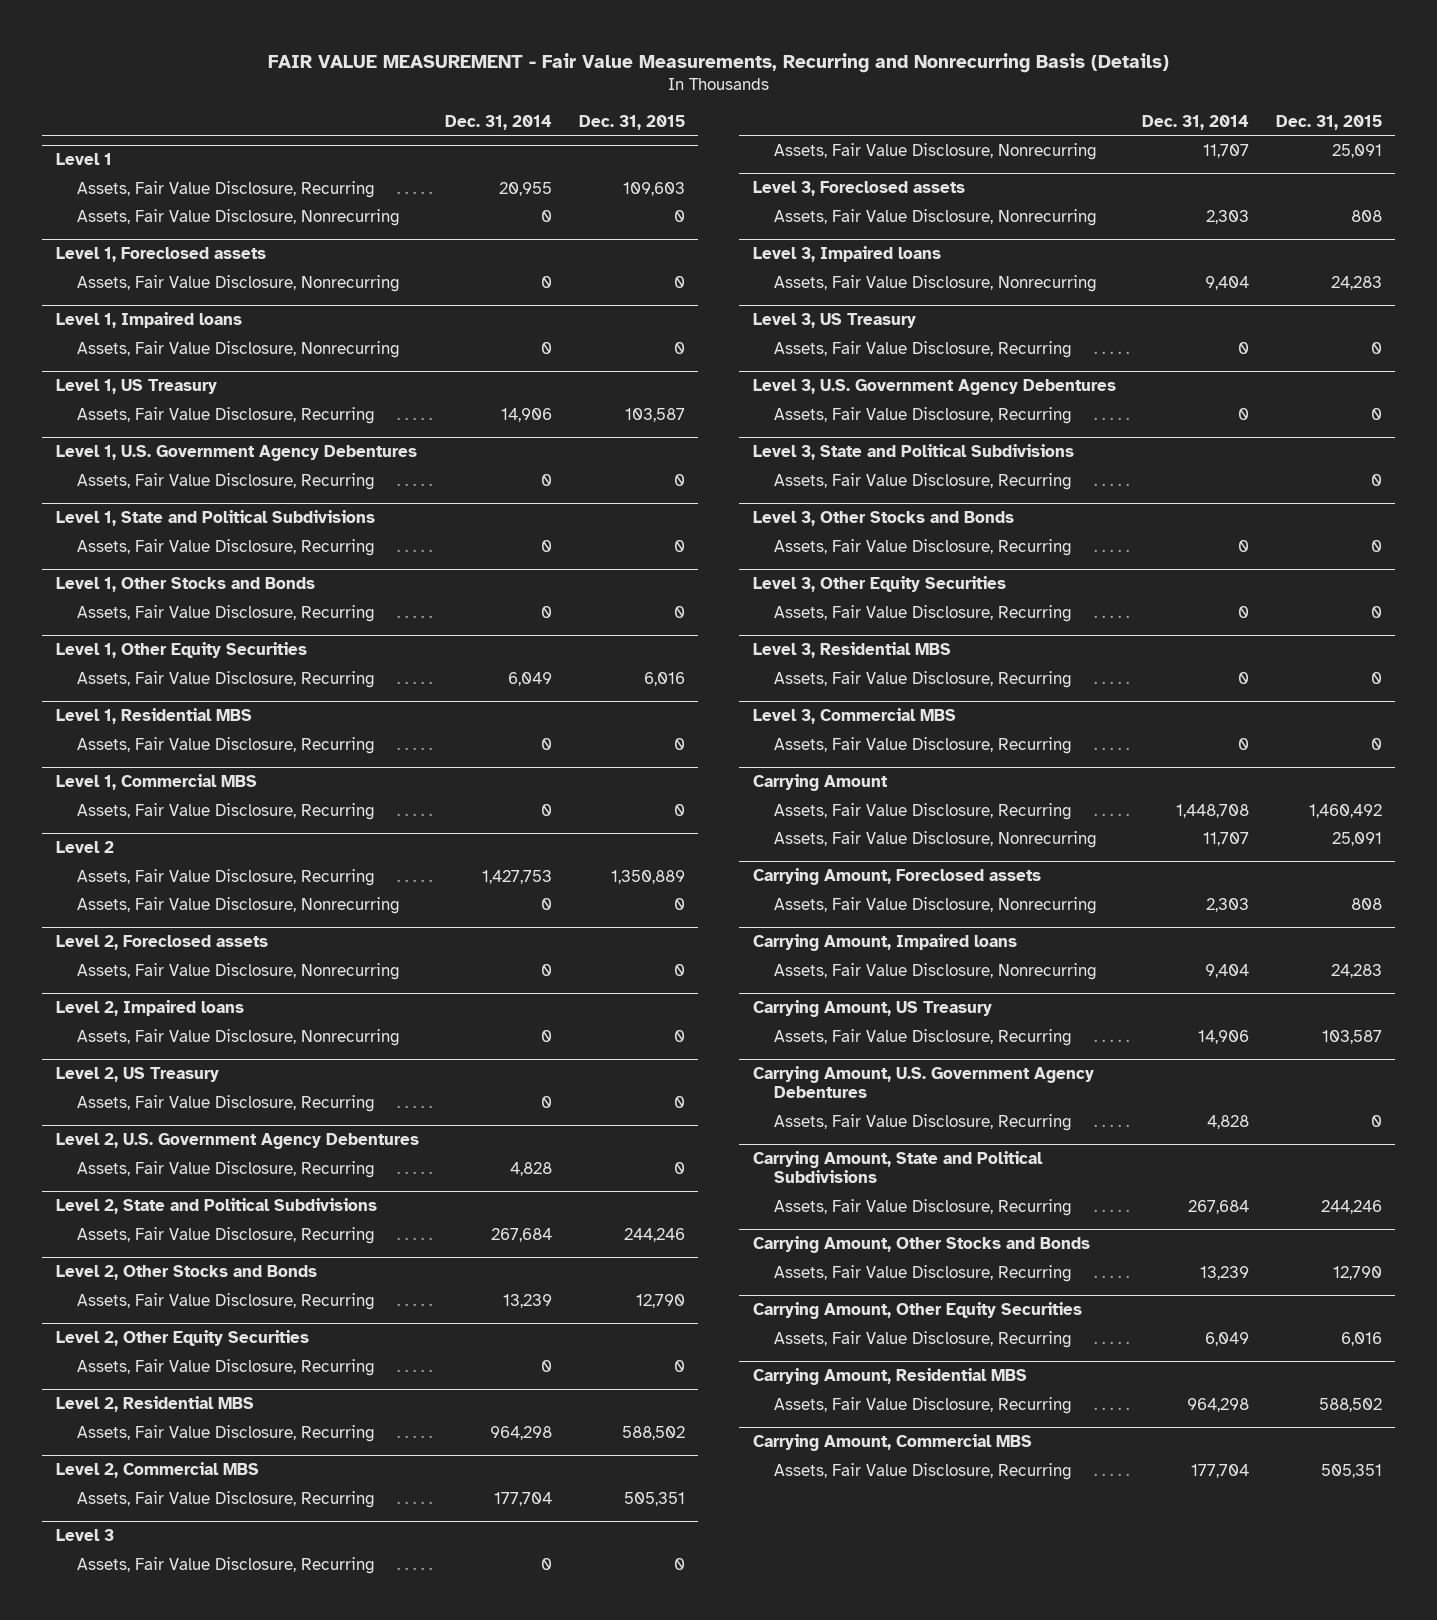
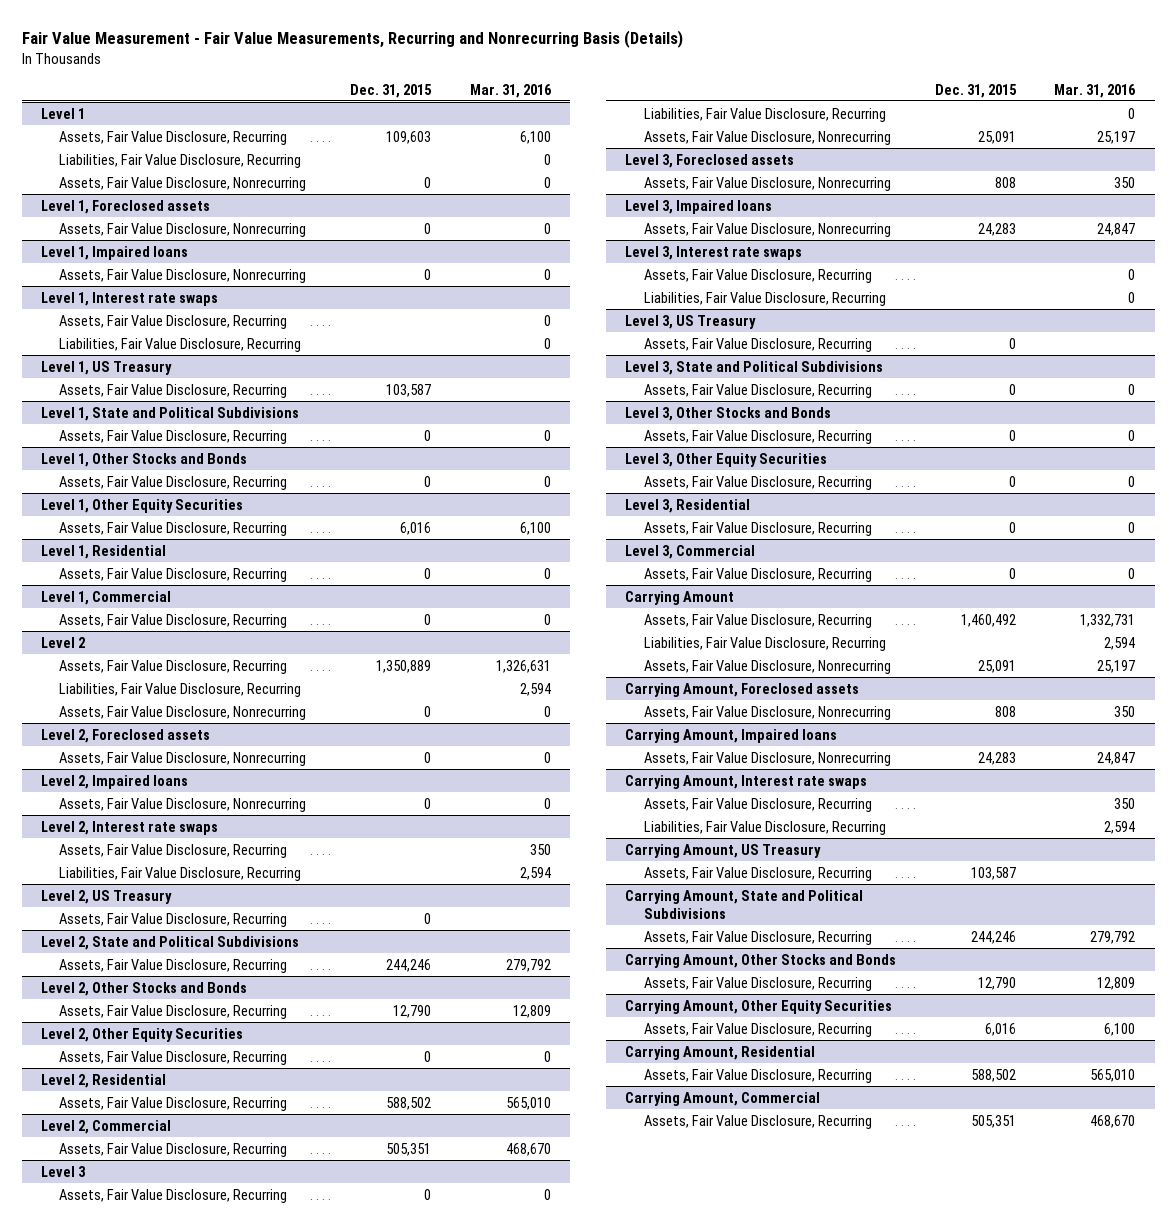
- FAIR VALUE MEASUREMENT - Fair Value Measurements, Recurring and Nonrecurring Basis (Details)
+ Fair Value Measurement - Fair Value Measurements, Recurring and Nonrecurring Basis (Details)
- | Dec. 31, 2014 | Dec. 31, 2015
+ | Dec. 31, 2015 | Mar. 31, 2016
@ Level 1
+ Liabilities, Fair Value Disclosure, Recurring | | 0
+ Level 1, Interest rate swaps
+ Assets, Fair Value Disclosure, Recurring | | 0
+ Liabilities, Fair Value Disclosure, Recurring | | 0
- Level 1, U.S. Government Agency Debentures
- Assets, Fair Value Disclosure, Recurring | 0 | 0
- Level 1, Residential MBS
+ Level 1, Residential
- Level 1, Commercial MBS
+ Level 1, Commercial
@ Level 2
+ Liabilities, Fair Value Disclosure, Recurring | | 2,594
+ Level 2, Interest rate swaps
+ Assets, Fair Value Disclosure, Recurring | | 350
+ Liabilities, Fair Value Disclosure, Recurring | | 2,594
- Level 2, U.S. Government Agency Debentures
- Assets, Fair Value Disclosure, Recurring | 4,828 | 0
- Level 2, Residential MBS
+ Level 2, Residential
- Level 2, Commercial MBS
+ Level 2, Commercial
@ Level 3
+ Liabilities, Fair Value Disclosure, Recurring | | 0
+ Level 3, Interest rate swaps
+ Assets, Fair Value Disclosure, Recurring | | 0
+ Liabilities, Fair Value Disclosure, Recurring | | 0
- Level 3, U.S. Government Agency Debentures
- Assets, Fair Value Disclosure, Recurring | 0 | 0
- Level 3, Residential MBS
+ Level 3, Residential
- Level 3, Commercial MBS
+ Level 3, Commercial
@ Carrying Amount
+ Liabilities, Fair Value Disclosure, Recurring | | 2,594
+ Carrying Amount, Interest rate swaps
+ Assets, Fair Value Disclosure, Recurring | | 350
+ Liabilities, Fair Value Disclosure, Recurring | | 2,594
- Carrying Amount, U.S. Government Agency Debentures
- Assets, Fair Value Disclosure, Recurring | 4,828 | 0
- Carrying Amount, Residential MBS
+ Carrying Amount, Residential
- Carrying Amount, Commercial MBS
+ Carrying Amount, Commercial

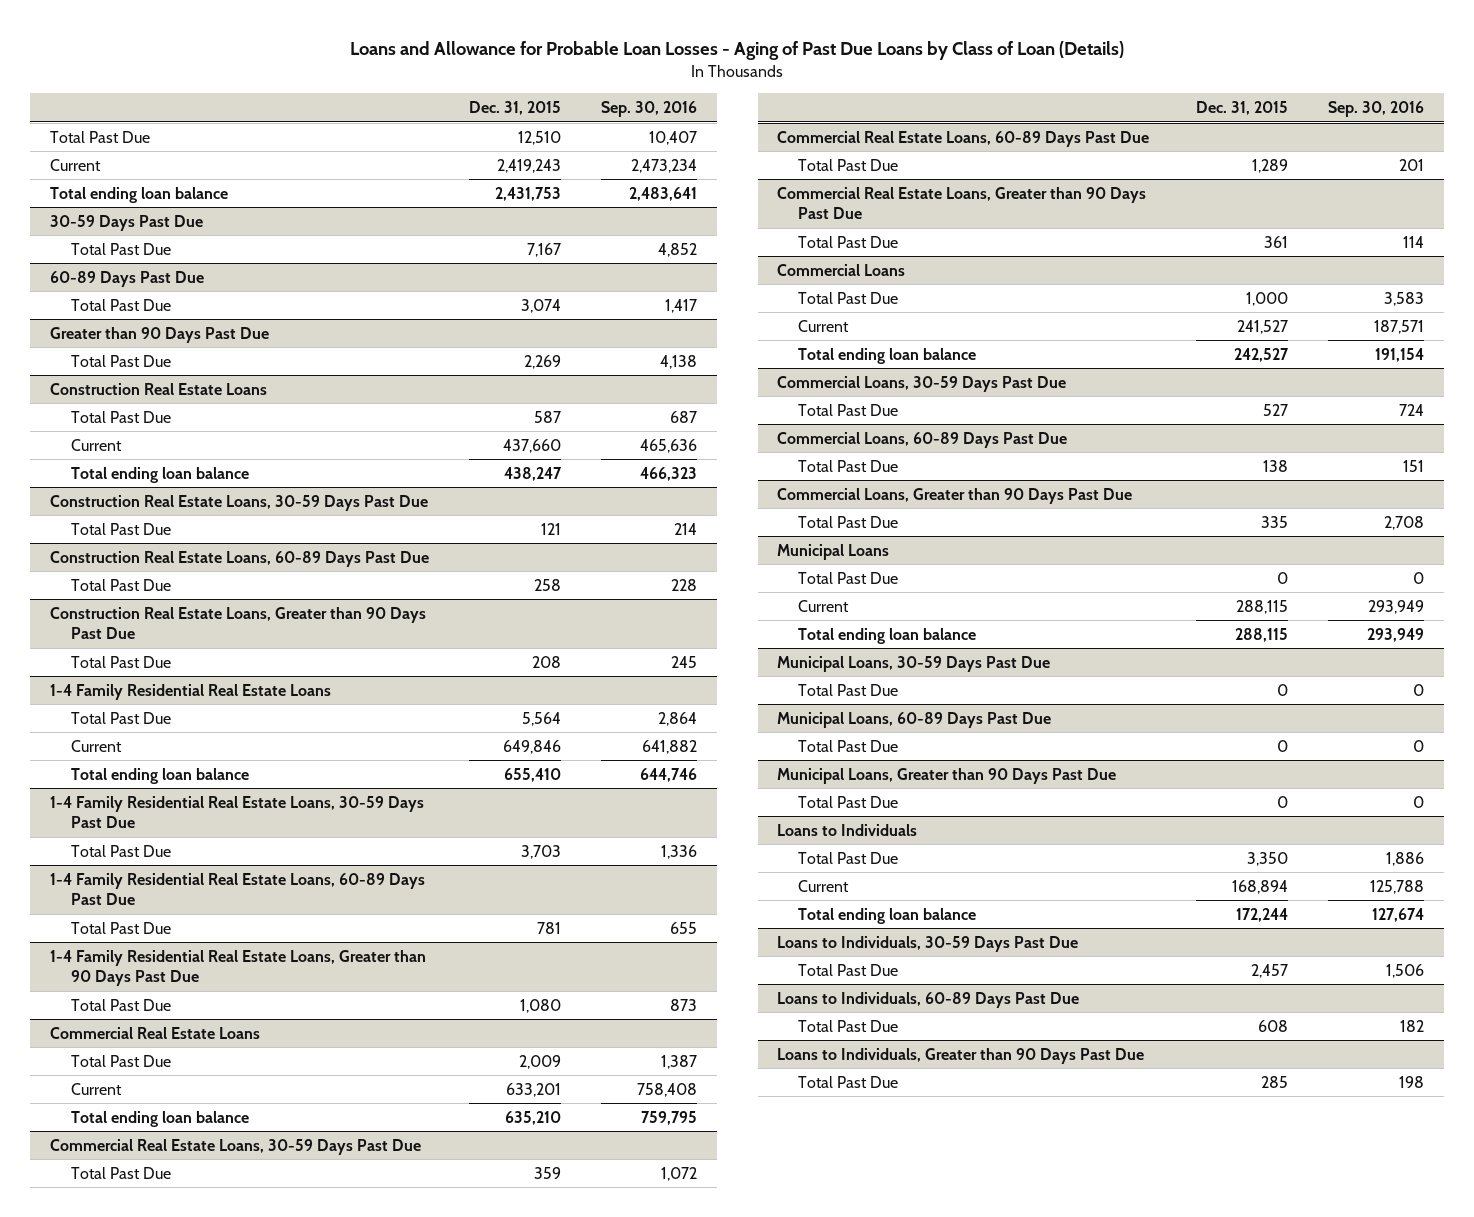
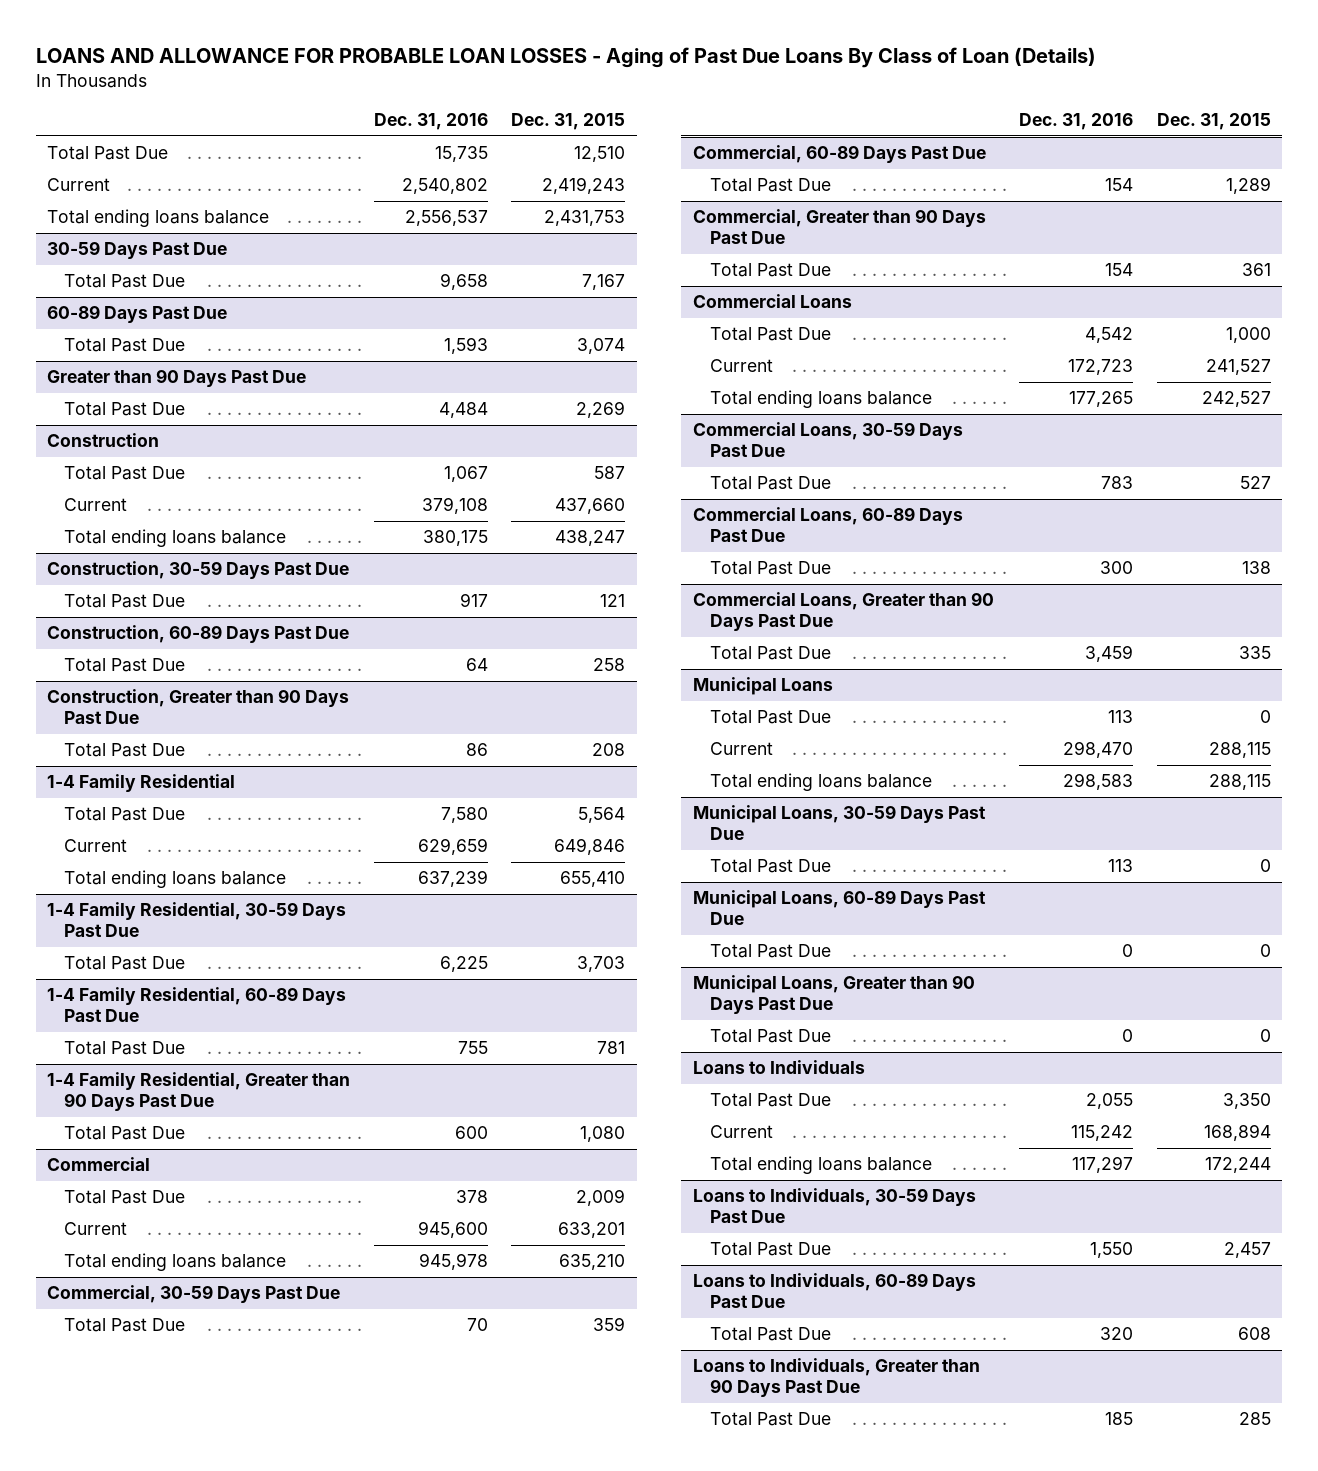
- Loans and Allowance for Probable Loan Losses - Aging of Past Due Loans by Class of Loan (Details)
+ LOANS AND ALLOWANCE FOR PROBABLE LOAN LOSSES - Aging of Past Due Loans By Class of Loan (Details)
- | Dec. 31, 2015 | Sep. 30, 2016
+ | Dec. 31, 2016 | Dec. 31, 2015
- Total ending loan balance | 2,431,753 | 2,483,641
+ Total ending loans balance | 2,556,537 | 2,431,753
- Construction Real Estate Loans
+ Construction
- Total ending loan balance | 438,247 | 466,323
- Construction Real Estate Loans, 30-59 Days Past Due
+ Total ending loans balance | 380,175 | 438,247
+ Construction, 30-59 Days Past Due
- Construction Real Estate Loans, 60-89 Days Past Due
+ Construction, 60-89 Days Past Due
- Construction Real Estate Loans, Greater than 90 Days Past Due
+ Construction, Greater than 90 Days Past Due
- 1-4 Family Residential Real Estate Loans
+ 1-4 Family Residential
- Total ending loan balance | 655,410 | 644,746
- 1-4 Family Residential Real Estate Loans, 30-59 Days Past Due
+ Total ending loans balance | 637,239 | 655,410
+ 1-4 Family Residential, 30-59 Days Past Due
- 1-4 Family Residential Real Estate Loans, 60-89 Days Past Due
+ 1-4 Family Residential, 60-89 Days Past Due
- 1-4 Family Residential Real Estate Loans, Greater than 90 Days Past Due
+ 1-4 Family Residential, Greater than 90 Days Past Due
- Commercial Real Estate Loans
+ Commercial
- Total ending loan balance | 635,210 | 759,795
- Commercial Real Estate Loans, 30-59 Days Past Due
+ Total ending loans balance | 945,978 | 635,210
+ Commercial, 30-59 Days Past Due
- Commercial Real Estate Loans, 60-89 Days Past Due
+ Commercial, 60-89 Days Past Due
- Commercial Real Estate Loans, Greater than 90 Days Past Due
+ Commercial, Greater than 90 Days Past Due
@ Commercial Loans
- Total ending loan balance | 242,527 | 191,154
+ Total ending loans balance | 177,265 | 242,527
@ Municipal Loans
- Total ending loan balance | 288,115 | 293,949
+ Total ending loans balance | 298,583 | 288,115
@ Loans to Individuals
- Total ending loan balance | 172,244 | 127,674
+ Total ending loans balance | 117,297 | 172,244

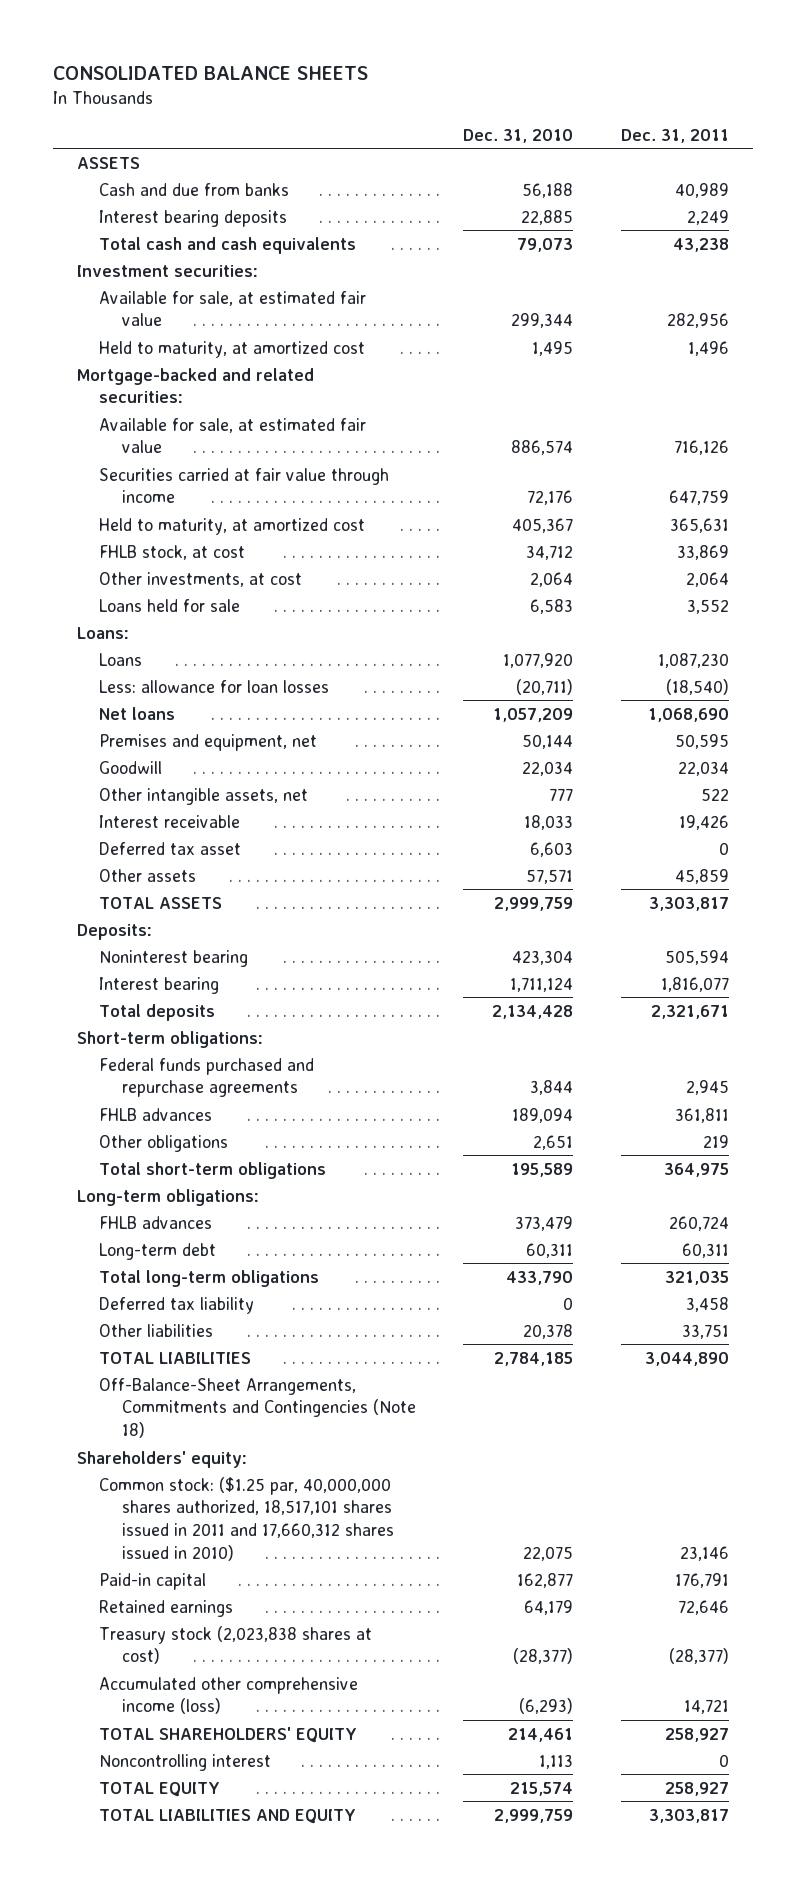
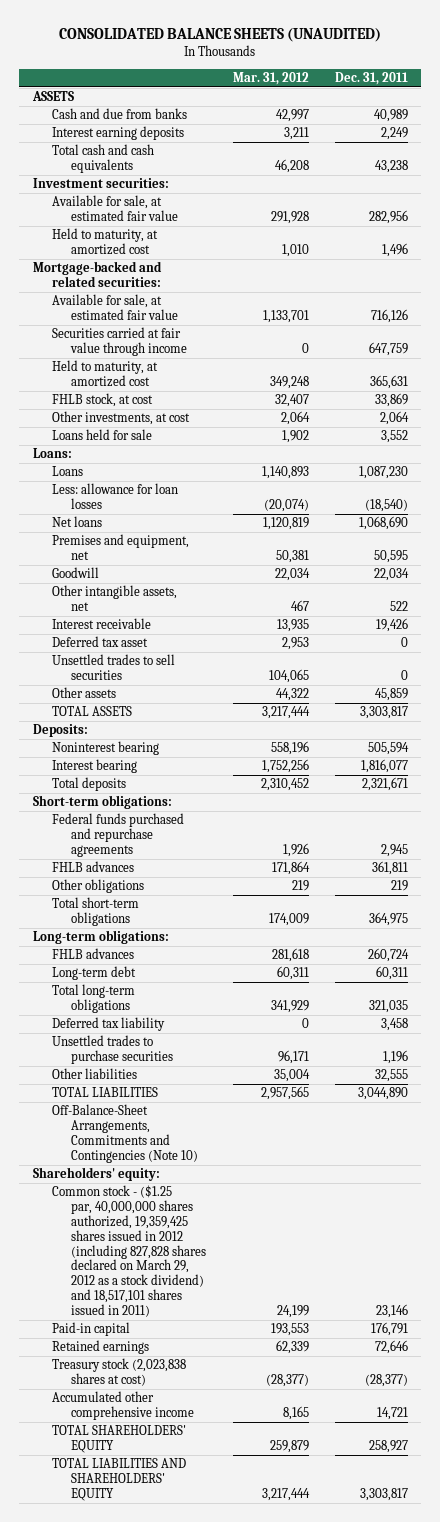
- CONSOLIDATED BALANCE SHEETS
+ CONSOLIDATED BALANCE SHEETS (UNAUDITED)
- | Dec. 31, 2010 | Dec. 31, 2011
+ | Mar. 31, 2012 | Dec. 31, 2011
- Interest bearing deposits | 22,885 | 2,249
+ Interest earning deposits | 3,211 | 2,249
+ Unsettled trades to sell securities | 104,065 | 0
- Other liabilities | 20,378 | 33,751
+ Unsettled trades to purchase securities | 96,171 | 1,196
+ Other liabilities | 35,004 | 32,555
- Off-Balance-Sheet Arrangements, Commitments and Contingencies (Note 18)
+ Off-Balance-Sheet Arrangements, Commitments and Contingencies (Note 10)
- Common stock: ($1.25 par, 40,000,000 shares authorized, 18,517,101 shares issued in 2011 and 17,660,312 shares issued in 2010) | 22,075 | 23,146
+ Common stock - ($1.25 par, 40,000,000 shares authorized, 19,359,425 shares issued in 2012 (including 827,828 shares declared on March 29, 2012 as a stock dividend) and 18,517,101 shares issued in 2011) | 24,199 | 23,146
- Accumulated other comprehensive income (loss) | (6,293) | 14,721
+ Accumulated other comprehensive income | 8,165 | 14,721
- Noncontrolling interest | 1,113 | 0
- TOTAL EQUITY | 215,574 | 258,927
- TOTAL LIABILITIES AND EQUITY | 2,999,759 | 3,303,817
+ TOTAL LIABILITIES AND SHAREHOLDERS' EQUITY | 3,217,444 | 3,303,817

